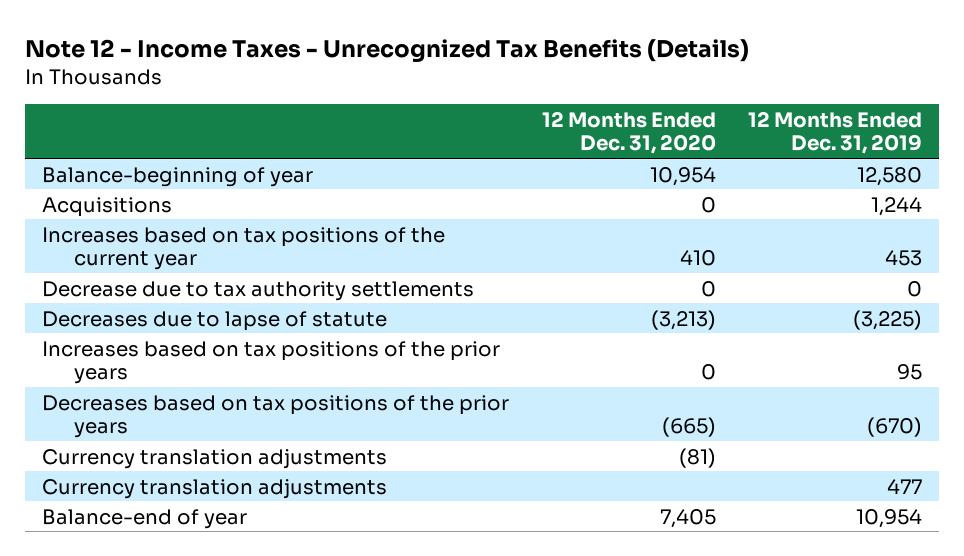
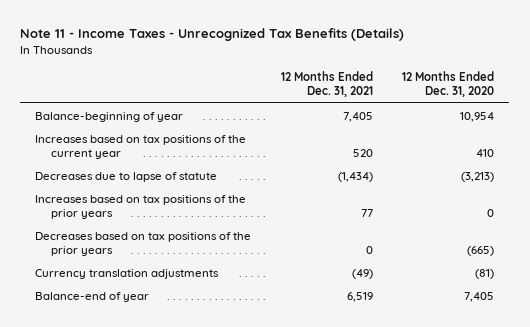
- Note 12 - Income Taxes - Unrecognized Tax Benefits (Details)
+ Note 11 - Income Taxes - Unrecognized Tax Benefits (Details)
- | 12 Months Ended Dec. 31, 2020 | 12 Months Ended Dec. 31, 2019
+ | 12 Months Ended Dec. 31, 2021 | 12 Months Ended Dec. 31, 2020
- Acquisitions | 0 | 1,244
- Decrease due to tax authority settlements | 0 | 0
- Currency translation adjustments | | 477

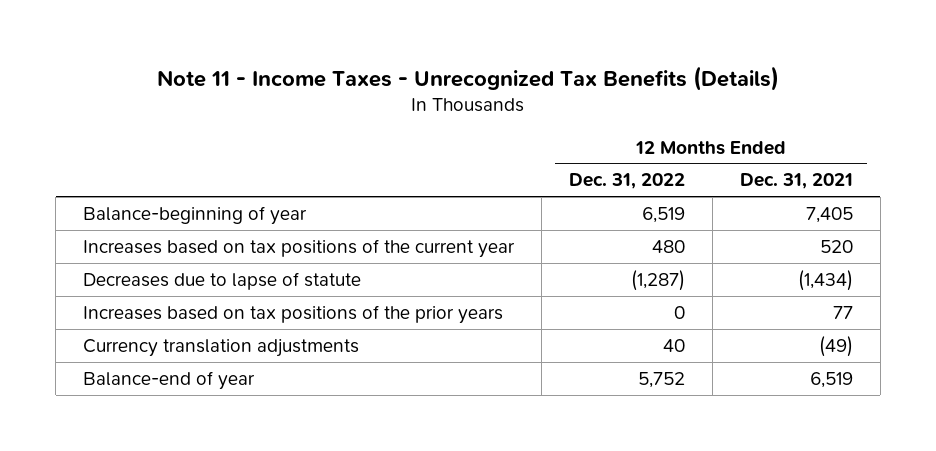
- | 12 Months Ended Dec. 31, 2021 | 12 Months Ended Dec. 31, 2020
+ | 12 Months Ended Dec. 31, 2022 | 12 Months Ended Dec. 31, 2021
- Decreases based on tax positions of the prior years | 0 | (665)

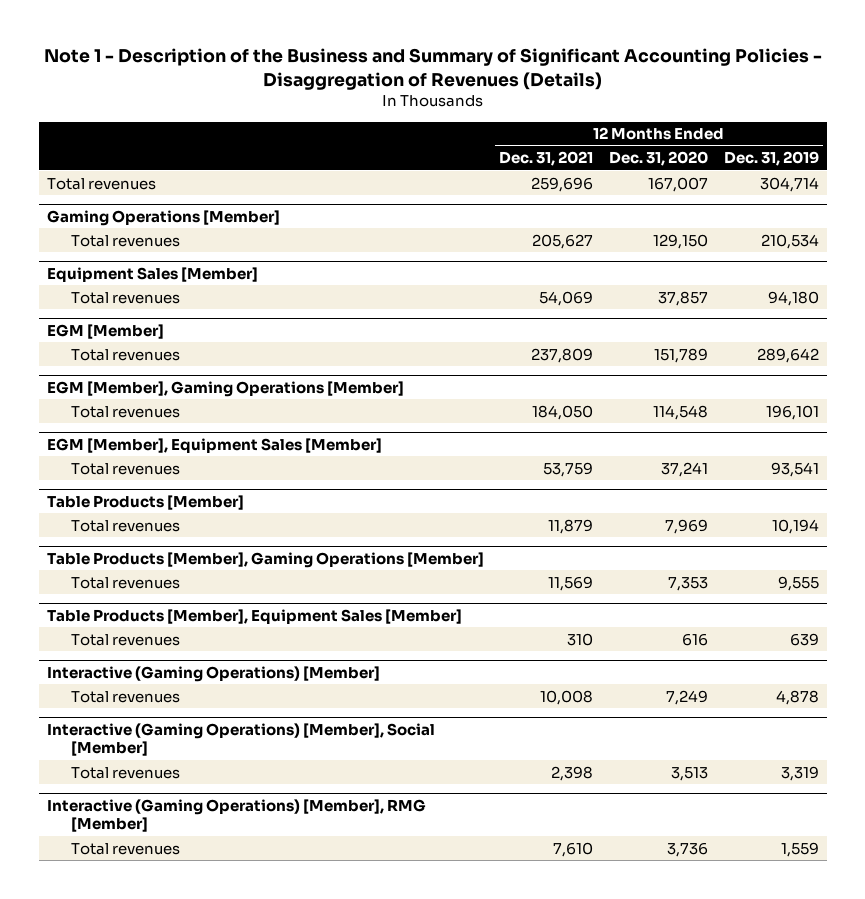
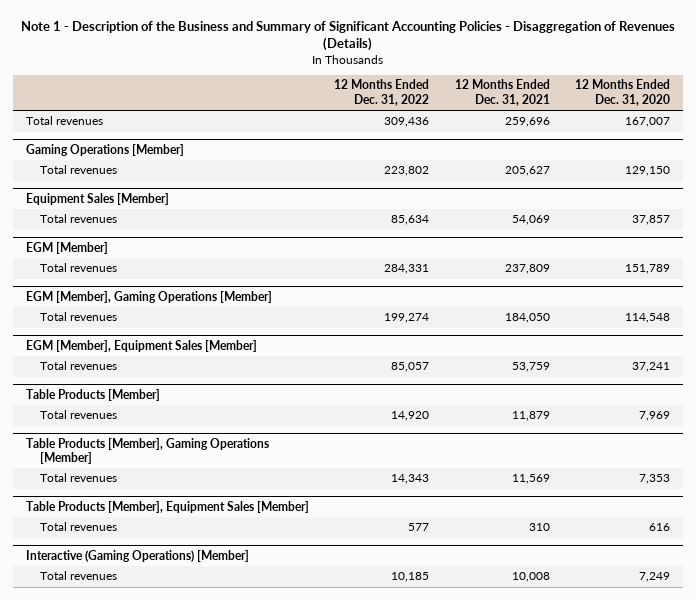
- | 12 Months Ended Dec. 31, 2021 | 12 Months Ended Dec. 31, 2020 | 12 Months Ended Dec. 31, 2019
+ | 12 Months Ended Dec. 31, 2022 | 12 Months Ended Dec. 31, 2021 | 12 Months Ended Dec. 31, 2020
- Interactive (Gaming Operations) [Member], Social [Member]
- Total revenues | 2,398 | 3,513 | 3,319
- Interactive (Gaming Operations) [Member], RMG [Member]
- Total revenues | 7,610 | 3,736 | 1,559

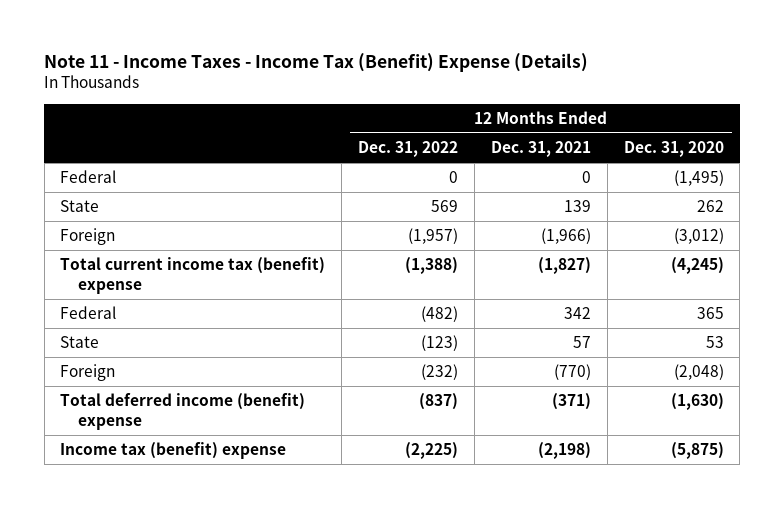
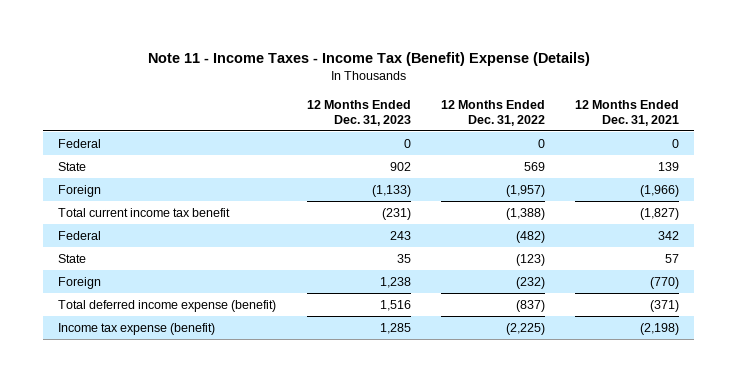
- | 12 Months Ended Dec. 31, 2022 | 12 Months Ended Dec. 31, 2021 | 12 Months Ended Dec. 31, 2020
+ | 12 Months Ended Dec. 31, 2023 | 12 Months Ended Dec. 31, 2022 | 12 Months Ended Dec. 31, 2021
- Total current income tax (benefit) expense | (1,388) | (1,827) | (4,245)
+ Total current income tax benefit | (231) | (1,388) | (1,827)
- Total deferred income (benefit) expense | (837) | (371) | (1,630)
- Income tax (benefit) expense | (2,225) | (2,198) | (5,875)
+ Total deferred income expense (benefit) | 1,516 | (837) | (371)
+ Income tax expense (benefit) | 1,285 | (2,225) | (2,198)

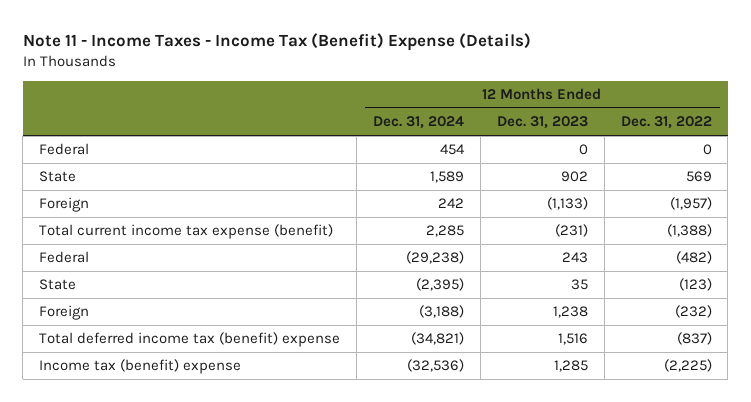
- | 12 Months Ended Dec. 31, 2023 | 12 Months Ended Dec. 31, 2022 | 12 Months Ended Dec. 31, 2021
+ | 12 Months Ended Dec. 31, 2024 | 12 Months Ended Dec. 31, 2023 | 12 Months Ended Dec. 31, 2022
- Total current income tax benefit | (231) | (1,388) | (1,827)
+ Total current income tax expense (benefit) | 2,285 | (231) | (1,388)
- Total deferred income expense (benefit) | 1,516 | (837) | (371)
- Income tax expense (benefit) | 1,285 | (2,225) | (2,198)
+ Total deferred income tax (benefit) expense | (34,821) | 1,516 | (837)
+ Income tax (benefit) expense | (32,536) | 1,285 | (2,225)

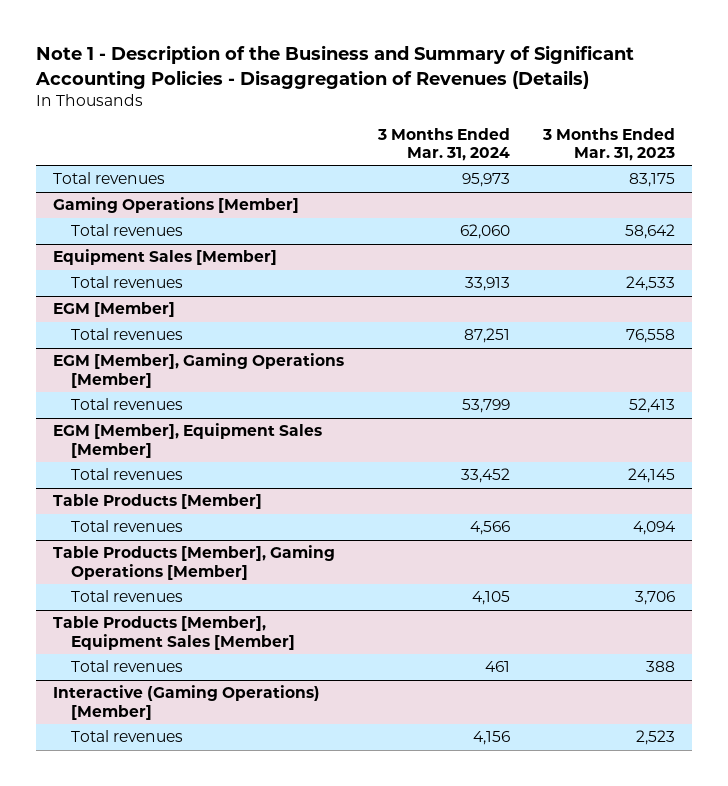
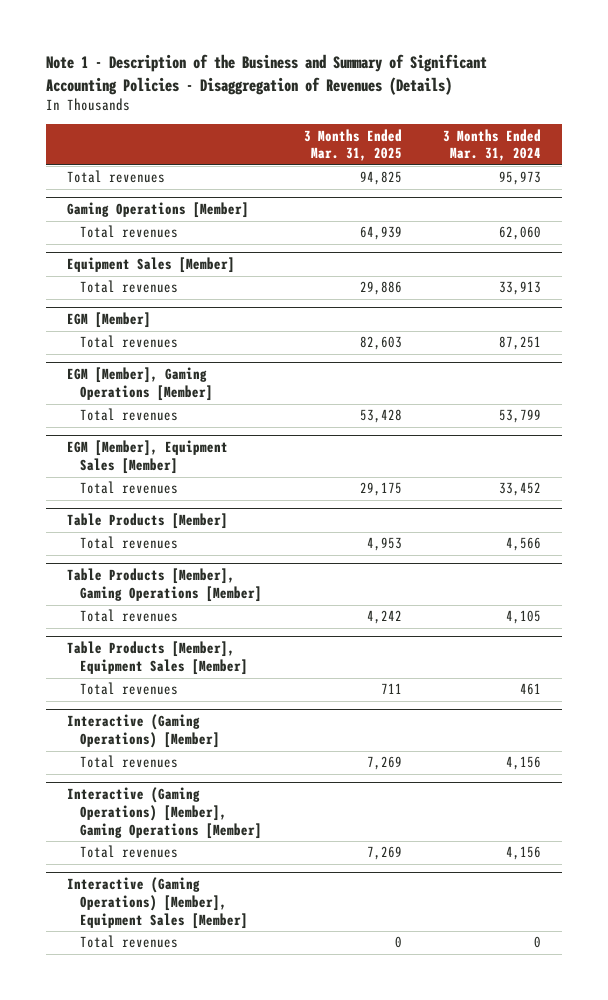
- | 3 Months Ended Mar. 31, 2024 | 3 Months Ended Mar. 31, 2023
+ | 3 Months Ended Mar. 31, 2025 | 3 Months Ended Mar. 31, 2024
+ Interactive (Gaming Operations) [Member], Gaming Operations [Member]
+ Total revenues | 7,269 | 4,156
+ Interactive (Gaming Operations) [Member], Equipment Sales [Member]
+ Total revenues | 0 | 0

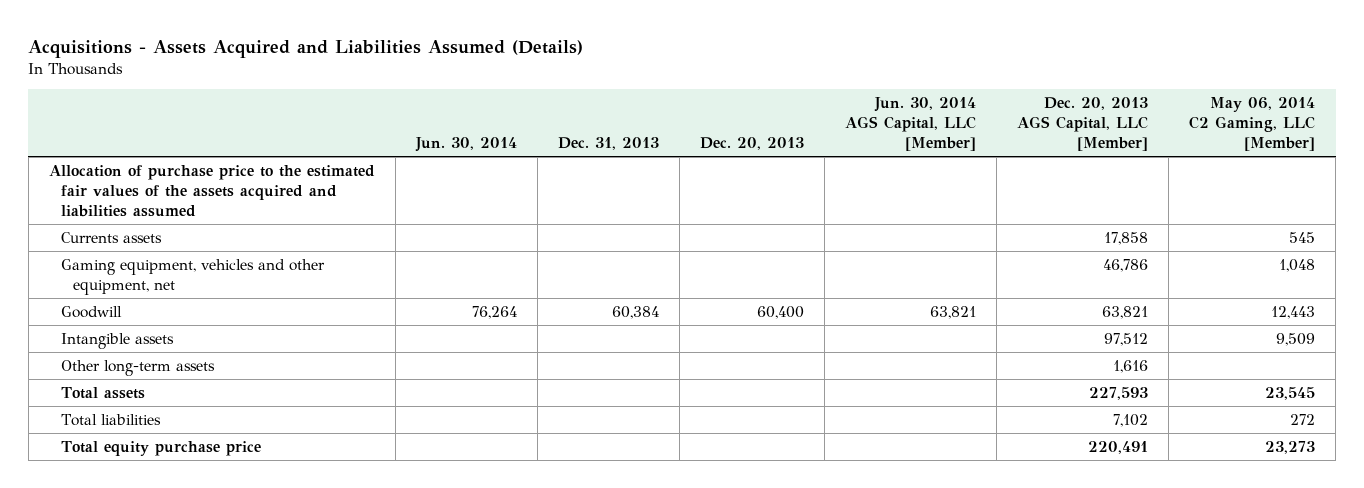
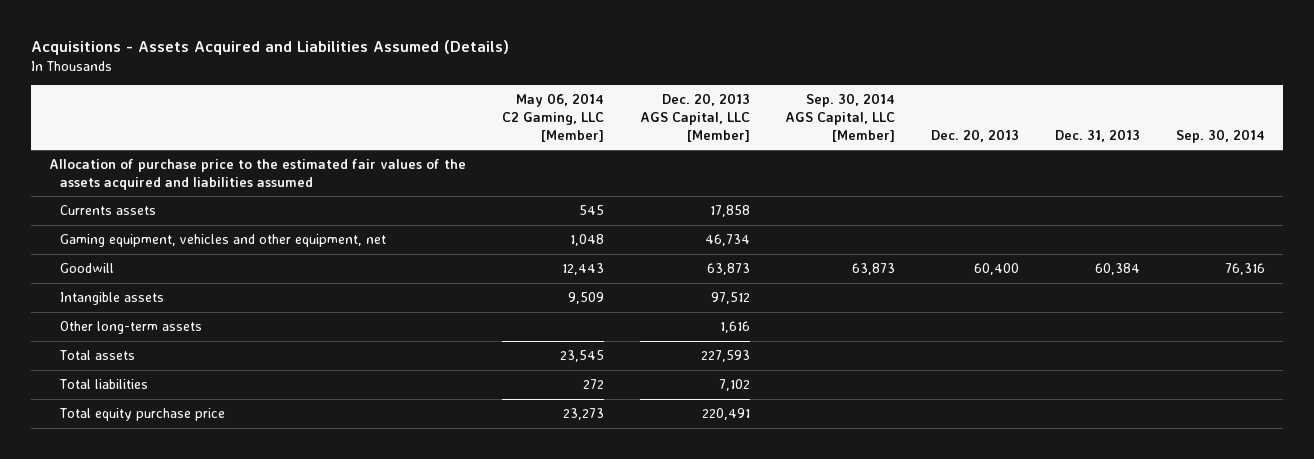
- | Jun. 30, 2014 | Dec. 31, 2013 | Dec. 20, 2013 | Jun. 30, 2014 AGS Capital, LLC [Member] | Dec. 20, 2013 AGS Capital, LLC [Member] | May 06, 2014 C2 Gaming, LLC [Member]
+ | May 06, 2014 C2 Gaming, LLC [Member] | Dec. 20, 2013 AGS Capital, LLC [Member] | Sep. 30, 2014 AGS Capital, LLC [Member] | Dec. 20, 2013 | Dec. 31, 2013 | Sep. 30, 2014
- Gaming equipment, vehicles and other equipment, net | | | | | 46,786 | 1,048
- Goodwill | 76,264 | 60,384 | 60,400 | 63,821 | 63,821 | 12,443
+ Gaming equipment, vehicles and other equipment, net | 1,048 | 46,734 | | | |
+ Goodwill | 12,443 | 63,873 | 63,873 | 60,400 | 60,384 | 76,316

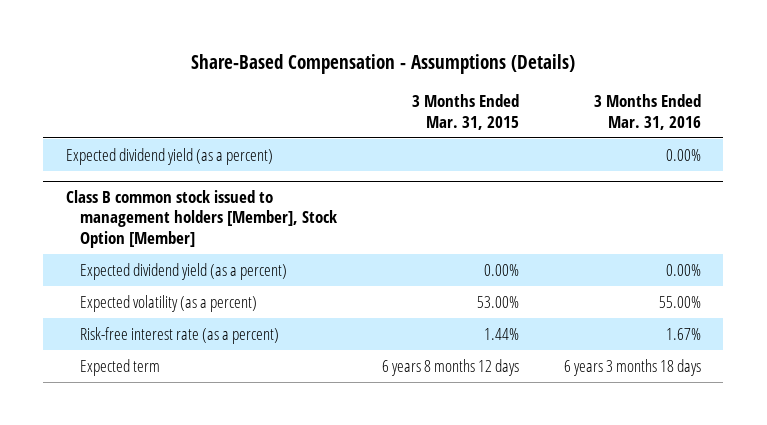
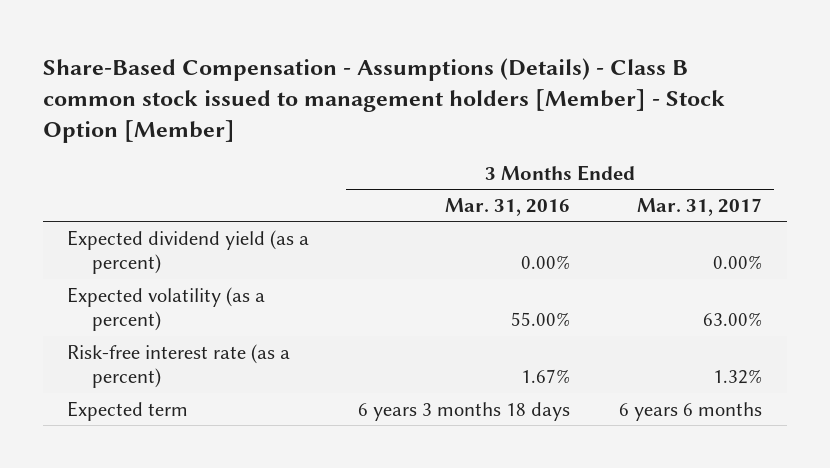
- Share-Based Compensation - Assumptions (Details)
+ Share-Based Compensation - Assumptions (Details) - Class B common stock issued to management holders [Member] - Stock Option [Member]
- | 3 Months Ended Mar. 31, 2015 | 3 Months Ended Mar. 31, 2016
+ | 3 Months Ended Mar. 31, 2016 | 3 Months Ended Mar. 31, 2017
- Class B common stock issued to management holders [Member], Stock Option [Member]
- Expected dividend yield (as a percent) | 0.00% | 0.00%

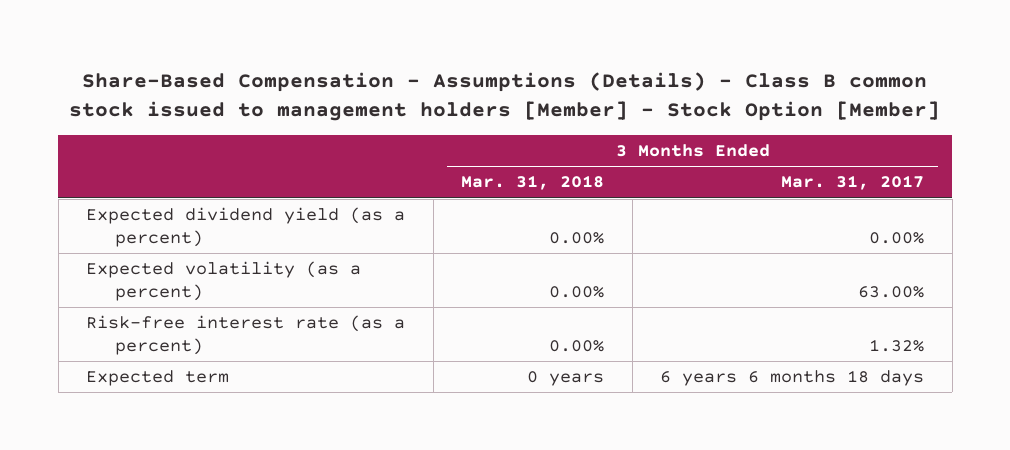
- | 3 Months Ended Mar. 31, 2016 | 3 Months Ended Mar. 31, 2017
+ | 3 Months Ended Mar. 31, 2018 | 3 Months Ended Mar. 31, 2017
- Expected term | 6 years 3 months 18 days | 6 years 6 months
+ Expected term | 0 years | 6 years 6 months 18 days

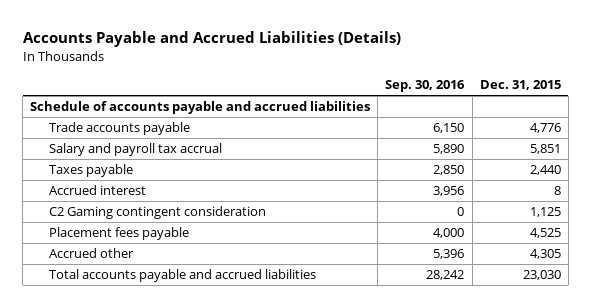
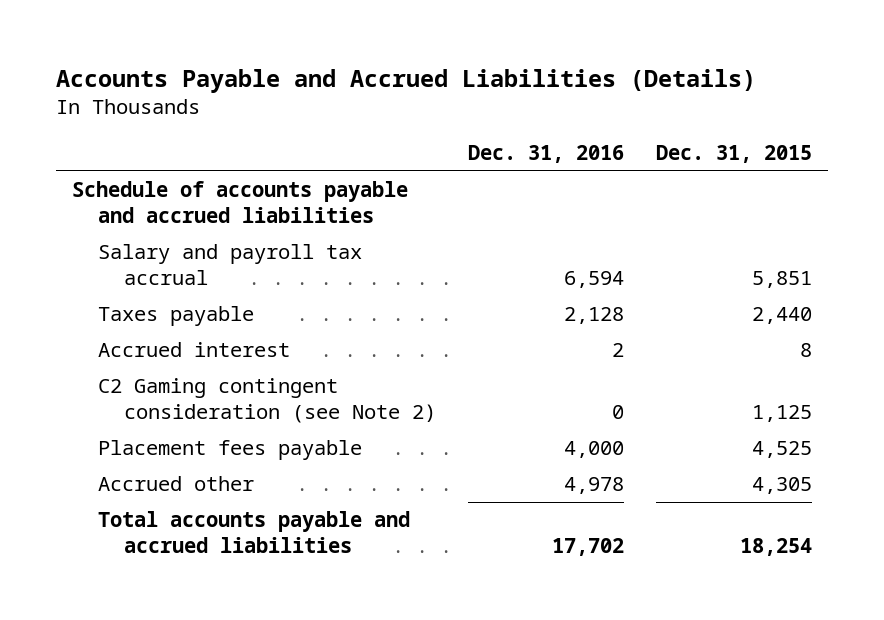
- | Sep. 30, 2016 | Dec. 31, 2015
+ | Dec. 31, 2016 | Dec. 31, 2015
- Trade accounts payable | 6,150 | 4,776
- C2 Gaming contingent consideration | 0 | 1,125
+ C2 Gaming contingent consideration (see Note 2) | 0 | 1,125
- Total accounts payable and accrued liabilities | 28,242 | 23,030
+ Total accounts payable and accrued liabilities | 17,702 | 18,254

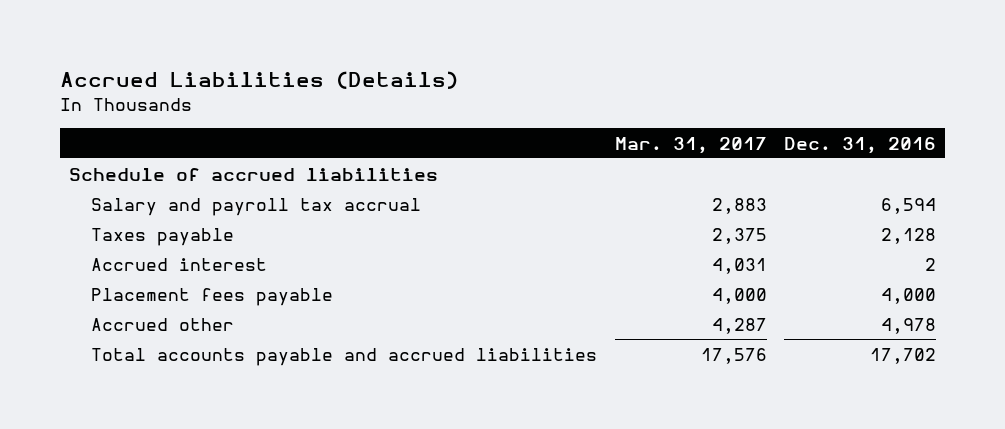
- Accounts Payable and Accrued Liabilities (Details)
+ Accrued Liabilities (Details)
- | Dec. 31, 2016 | Dec. 31, 2015
+ | Mar. 31, 2017 | Dec. 31, 2016
- Schedule of accounts payable and accrued liabilities
+ Schedule of accrued liabilities
- C2 Gaming contingent consideration (see Note 2) | 0 | 1,125

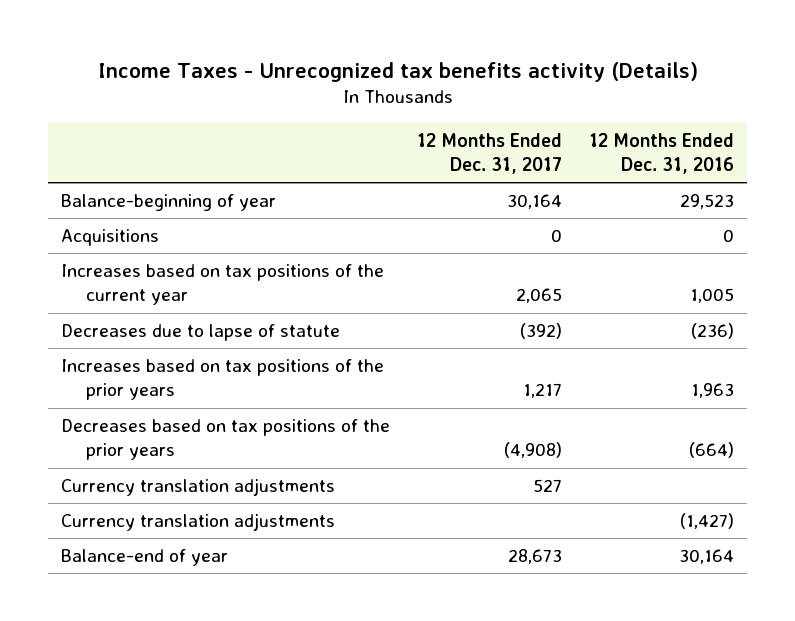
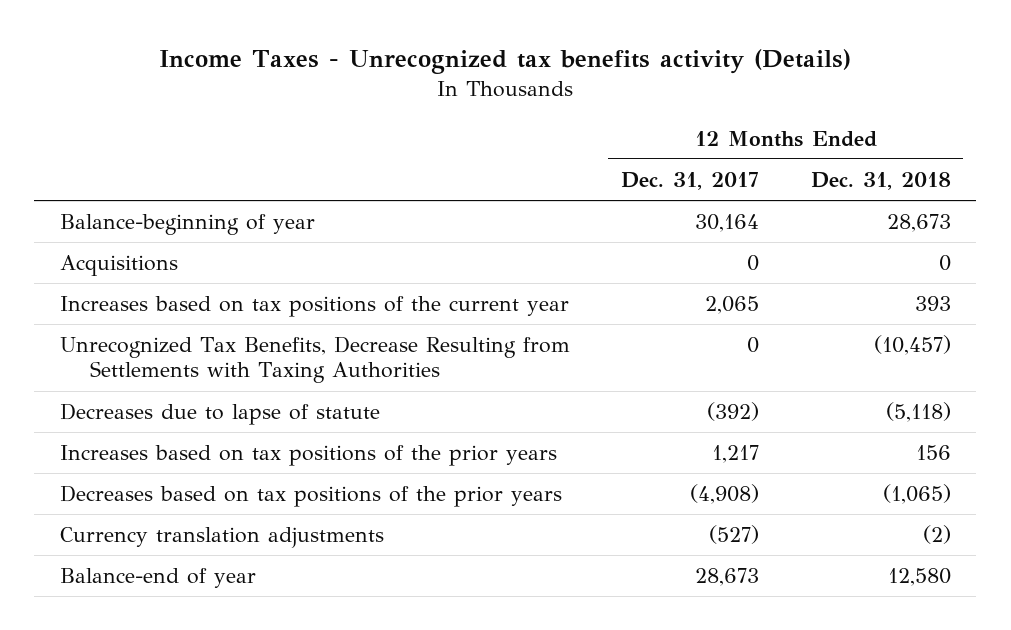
- | 12 Months Ended Dec. 31, 2017 | 12 Months Ended Dec. 31, 2016
+ | 12 Months Ended Dec. 31, 2017 | 12 Months Ended Dec. 31, 2018
+ Unrecognized Tax Benefits, Decrease Resulting from Settlements with Taxing Authorities | 0 | (10,457)
- Currency translation adjustments | 527 |
- Currency translation adjustments | | (1,427)
+ Currency translation adjustments | (527) | (2)

